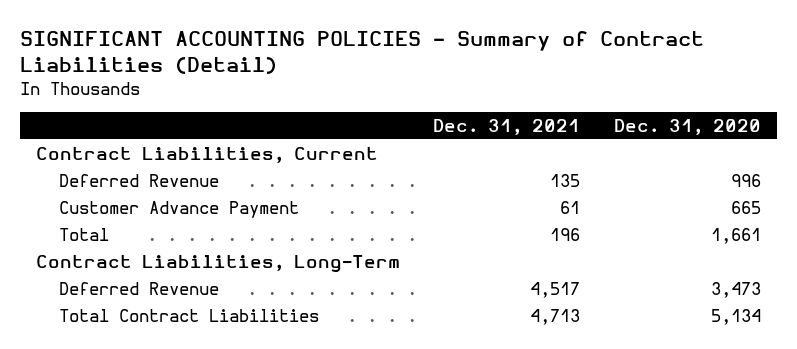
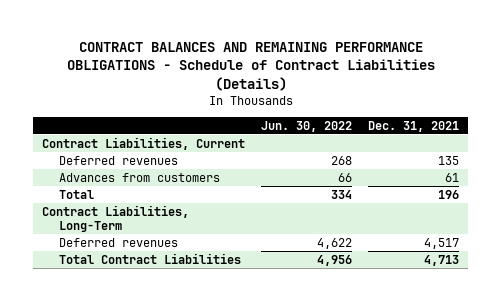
- SIGNIFICANT ACCOUNTING POLICIES - Summary of Contract Liabilities (Detail)
+ CONTRACT BALANCES AND REMAINING PERFORMANCE OBLIGATIONS - Schedule of Contract Liabilities (Details)
- | Dec. 31, 2021 | Dec. 31, 2020
+ | Jun. 30, 2022 | Dec. 31, 2021
- Deferred Revenue | 135 | 996
- Customer Advance Payment | 61 | 665
+ Deferred revenues | 268 | 135
+ Advances from customers | 66 | 61
- Deferred Revenue | 4,517 | 3,473
+ Deferred revenues | 4,622 | 4,517

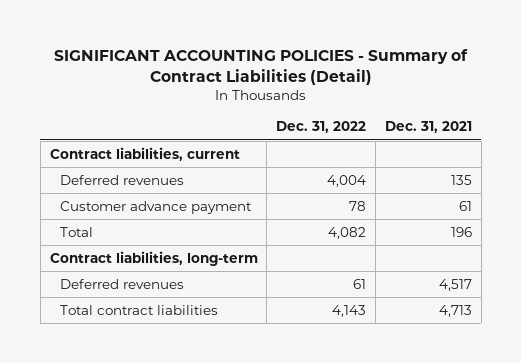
- CONTRACT BALANCES AND REMAINING PERFORMANCE OBLIGATIONS - Schedule of Contract Liabilities (Details)
+ SIGNIFICANT ACCOUNTING POLICIES - Summary of Contract Liabilities (Detail)
- | Jun. 30, 2022 | Dec. 31, 2021
+ | Dec. 31, 2022 | Dec. 31, 2021
- Contract Liabilities, Current
+ Contract liabilities, current
- Advances from customers | 66 | 61
+ Customer advance payment | 78 | 61
- Contract Liabilities, Long-Term
+ Contract liabilities, long-term
- Total Contract Liabilities | 4,956 | 4,713
+ Total contract liabilities | 4,143 | 4,713

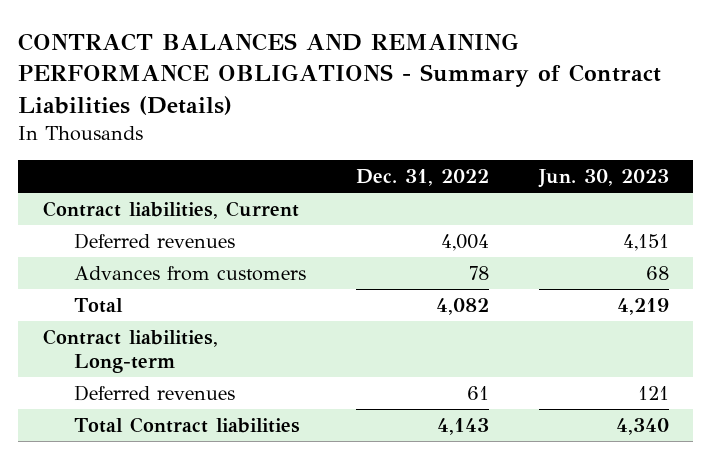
- SIGNIFICANT ACCOUNTING POLICIES - Summary of Contract Liabilities (Detail)
+ CONTRACT BALANCES AND REMAINING PERFORMANCE OBLIGATIONS - Summary of Contract Liabilities (Details)
- | Dec. 31, 2022 | Dec. 31, 2021
+ | Dec. 31, 2022 | Jun. 30, 2023
- Contract liabilities, current
+ Contract liabilities, Current
- Customer advance payment | 78 | 61
+ Advances from customers | 78 | 68
- Contract liabilities, long-term
+ Contract liabilities, Long-term
- Total contract liabilities | 4,143 | 4,713
+ Total Contract liabilities | 4,143 | 4,340

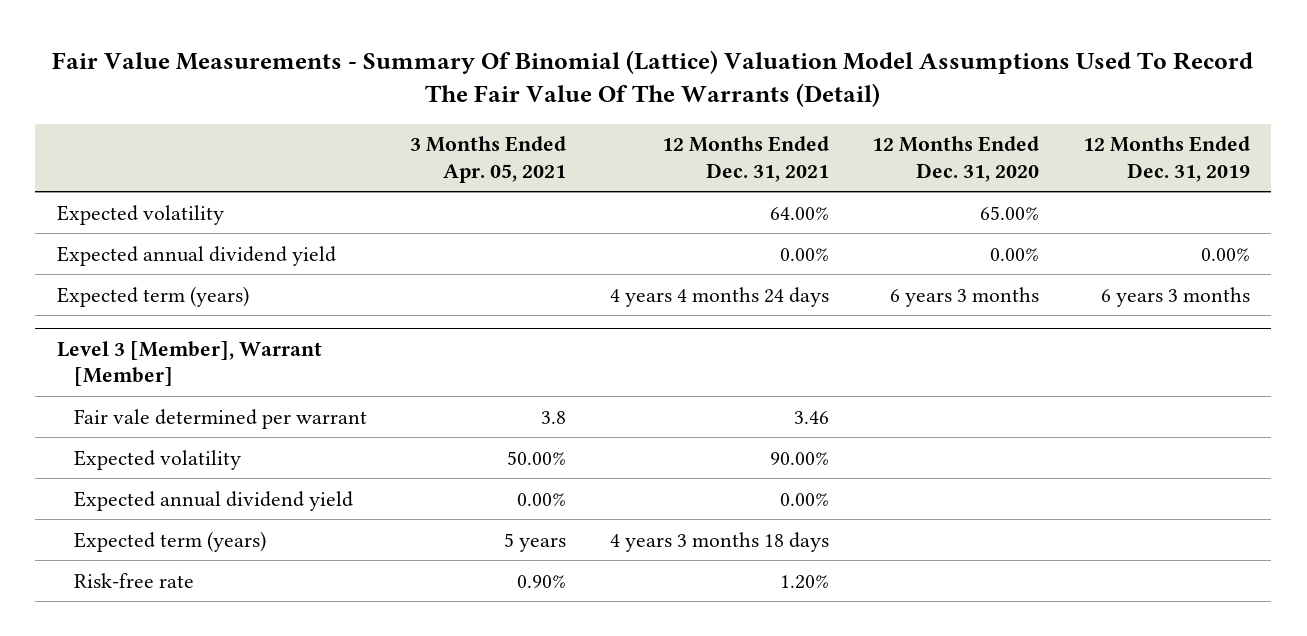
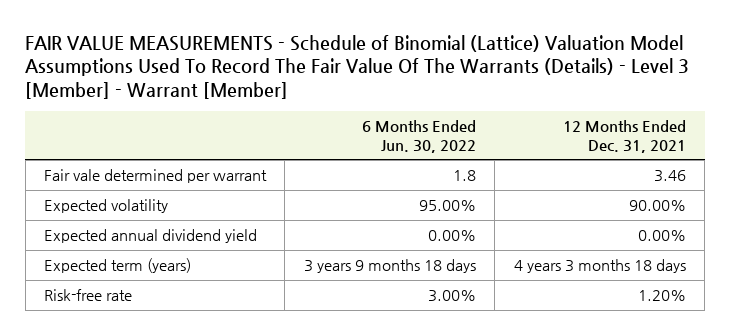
- Fair Value Measurements - Summary Of Binomial (Lattice) Valuation Model Assumptions Used To Record The Fair Value Of The Warrants (Detail)
+ FAIR VALUE MEASUREMENTS - Schedule of Binomial (Lattice) Valuation Model Assumptions Used To Record The Fair Value Of The Warrants (Details) - Level 3 [Member] - Warrant [Member]
- | 3 Months Ended Apr. 05, 2021 | 12 Months Ended Dec. 31, 2021 | 12 Months Ended Dec. 31, 2020 | 12 Months Ended Dec. 31, 2019
+ | 6 Months Ended Jun. 30, 2022 | 12 Months Ended Dec. 31, 2021
- Expected volatility | | 64.00% | 65.00% |
- Expected annual dividend yield | | 0.00% | 0.00% | 0.00%
- Expected term (years) | | 4 years 4 months 24 days | 6 years 3 months | 6 years 3 months
- Level 3 [Member], Warrant [Member]

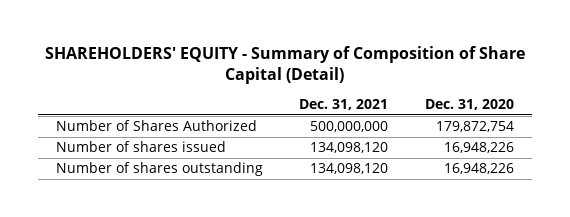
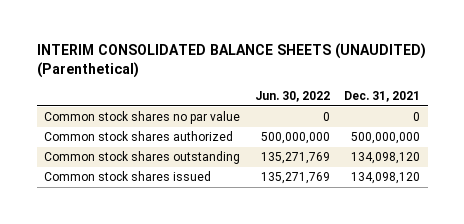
- SHAREHOLDERS' EQUITY - Summary of Composition of Share Capital (Detail)
+ INTERIM CONSOLIDATED BALANCE SHEETS (UNAUDITED) (Parenthetical)
- | Dec. 31, 2021 | Dec. 31, 2020
+ | Jun. 30, 2022 | Dec. 31, 2021
- Number of Shares Authorized | 500,000,000 | 179,872,754
- Number of shares issued | 134,098,120 | 16,948,226
- Number of shares outstanding | 134,098,120 | 16,948,226
+ Common stock shares no par value | 0 | 0
+ Common stock shares authorized | 500,000,000 | 500,000,000
+ Common stock shares outstanding | 135,271,769 | 134,098,120
+ Common stock shares issued | 135,271,769 | 134,098,120

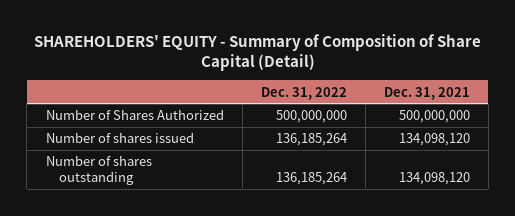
- INTERIM CONSOLIDATED BALANCE SHEETS (UNAUDITED) (Parenthetical)
+ SHAREHOLDERS' EQUITY - Summary of Composition of Share Capital (Detail)
- | Jun. 30, 2022 | Dec. 31, 2021
+ | Dec. 31, 2022 | Dec. 31, 2021
- Common stock shares no par value | 0 | 0
- Common stock shares authorized | 500,000,000 | 500,000,000
- Common stock shares outstanding | 135,271,769 | 134,098,120
- Common stock shares issued | 135,271,769 | 134,098,120
+ Number of Shares Authorized | 500,000,000 | 500,000,000
+ Number of shares issued | 136,185,264 | 134,098,120
+ Number of shares outstanding | 136,185,264 | 134,098,120

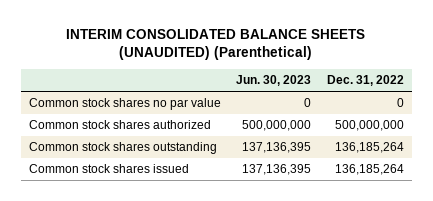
- SHAREHOLDERS' EQUITY - Summary of Composition of Share Capital (Detail)
+ INTERIM CONSOLIDATED BALANCE SHEETS (UNAUDITED) (Parenthetical)
- | Dec. 31, 2022 | Dec. 31, 2021
+ | Jun. 30, 2023 | Dec. 31, 2022
- Number of Shares Authorized | 500,000,000 | 500,000,000
- Number of shares issued | 136,185,264 | 134,098,120
- Number of shares outstanding | 136,185,264 | 134,098,120
+ Common stock shares no par value | 0 | 0
+ Common stock shares authorized | 500,000,000 | 500,000,000
+ Common stock shares outstanding | 137,136,395 | 136,185,264
+ Common stock shares issued | 137,136,395 | 136,185,264

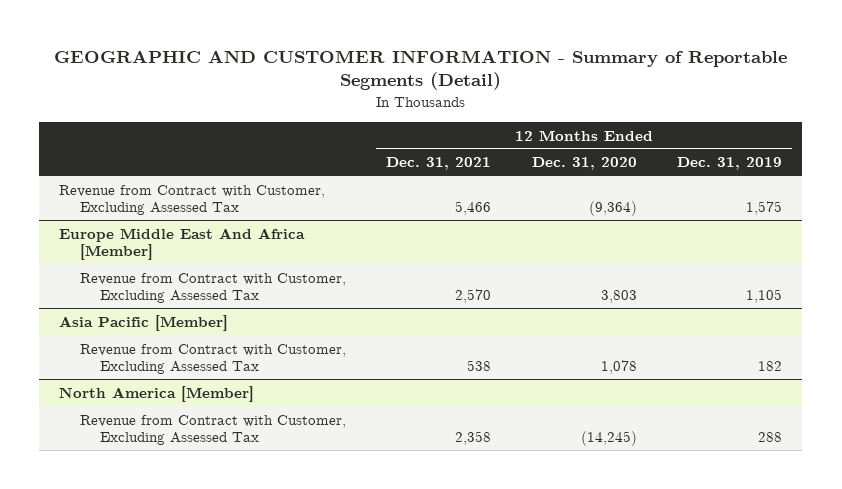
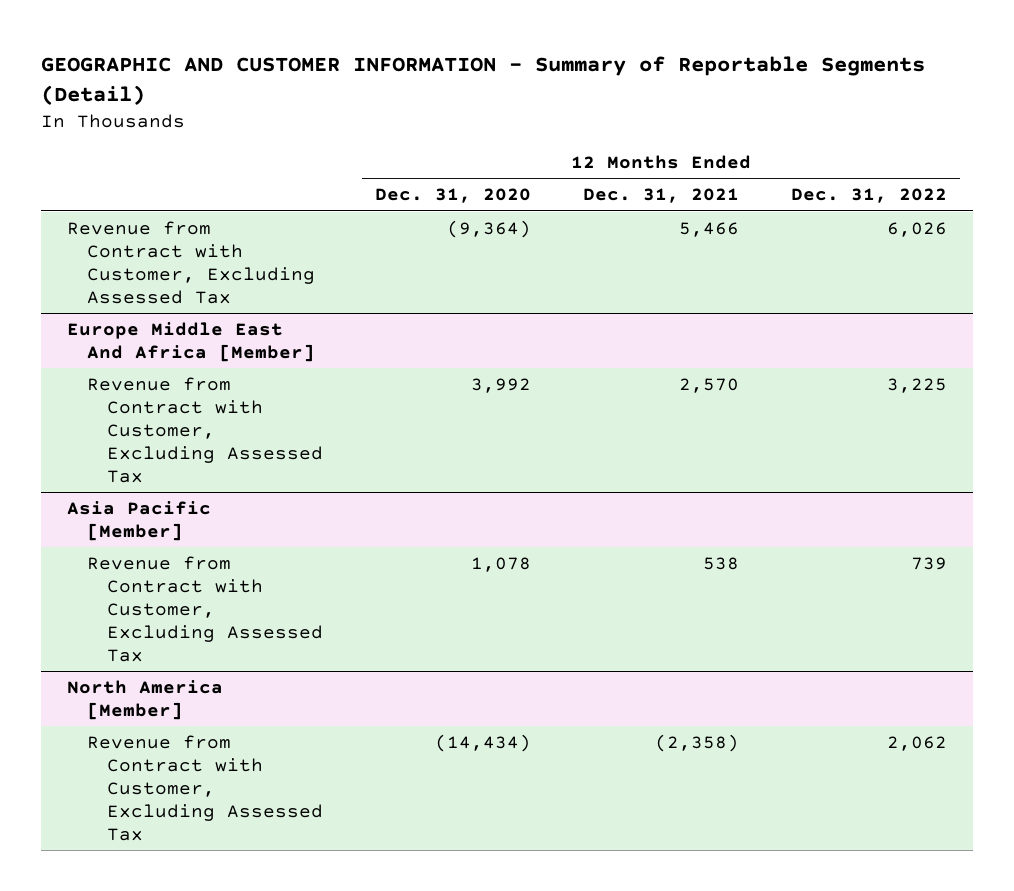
- | 12 Months Ended Dec. 31, 2021 | 12 Months Ended Dec. 31, 2020 | 12 Months Ended Dec. 31, 2019
+ | 12 Months Ended Dec. 31, 2020 | 12 Months Ended Dec. 31, 2021 | 12 Months Ended Dec. 31, 2022
@ Europe Middle East And Africa [Member]
- Revenue from Contract with Customer, Excluding Assessed Tax | 2,570 | 3,803 | 1,105
+ Revenue from Contract with Customer, Excluding Assessed Tax | 3,992 | 2,570 | 3,225
@ North America [Member]
- Revenue from Contract with Customer, Excluding Assessed Tax | 2,358 | (14,245) | 288
+ Revenue from Contract with Customer, Excluding Assessed Tax | (14,434) | (2,358) | 2,062

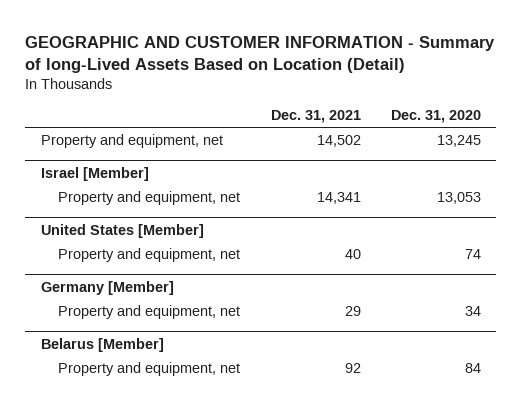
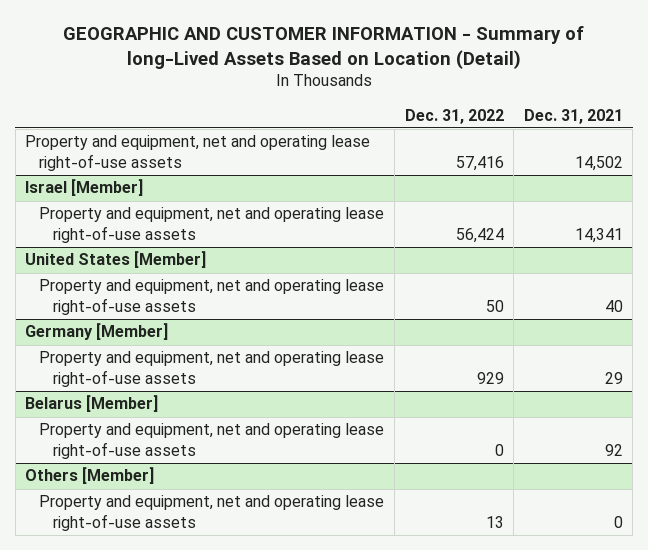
- | Dec. 31, 2021 | Dec. 31, 2020
+ | Dec. 31, 2022 | Dec. 31, 2021
- Property and equipment, net | 14,502 | 13,245
+ Property and equipment, net and operating lease right-of-use assets | 57,416 | 14,502
@ Israel [Member]
- Property and equipment, net | 14,341 | 13,053
+ Property and equipment, net and operating lease right-of-use assets | 56,424 | 14,341
@ United States [Member]
- Property and equipment, net | 40 | 74
+ Property and equipment, net and operating lease right-of-use assets | 50 | 40
@ Germany [Member]
- Property and equipment, net | 29 | 34
+ Property and equipment, net and operating lease right-of-use assets | 929 | 29
@ Belarus [Member]
- Property and equipment, net | 92 | 84
+ Property and equipment, net and operating lease right-of-use assets | 0 | 92
+ Others [Member]
+ Property and equipment, net and operating lease right-of-use assets | 13 | 0

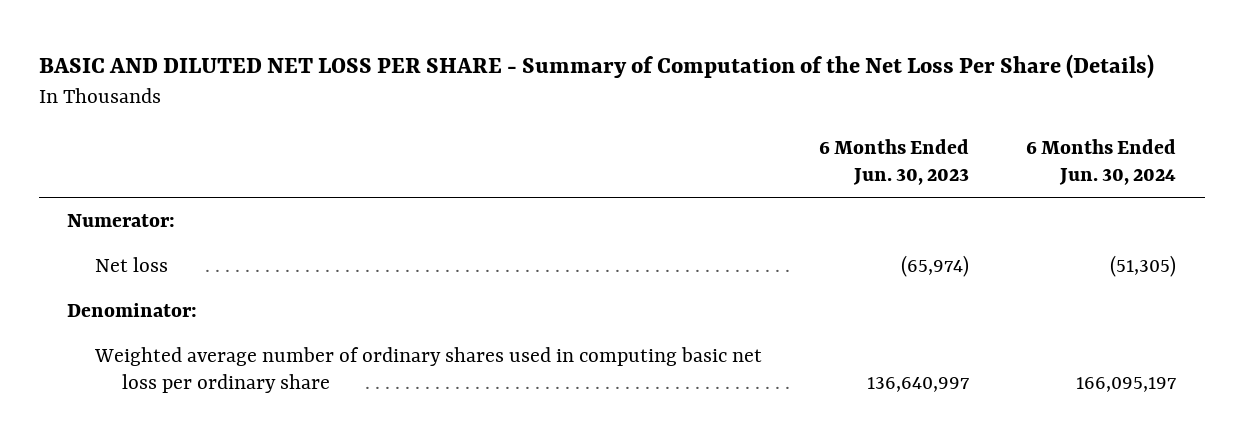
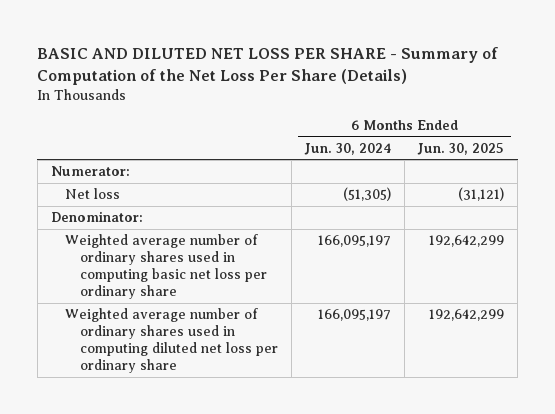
- | 6 Months Ended Jun. 30, 2023 | 6 Months Ended Jun. 30, 2024
+ | 6 Months Ended Jun. 30, 2024 | 6 Months Ended Jun. 30, 2025
+ Weighted average number of ordinary shares used in computing diluted net loss per ordinary share | 166,095,197 | 192,642,299

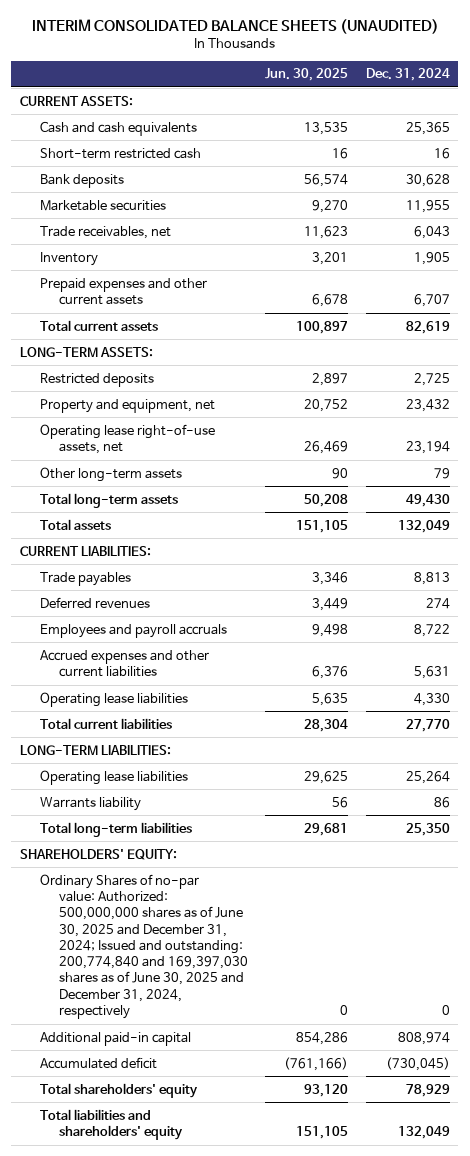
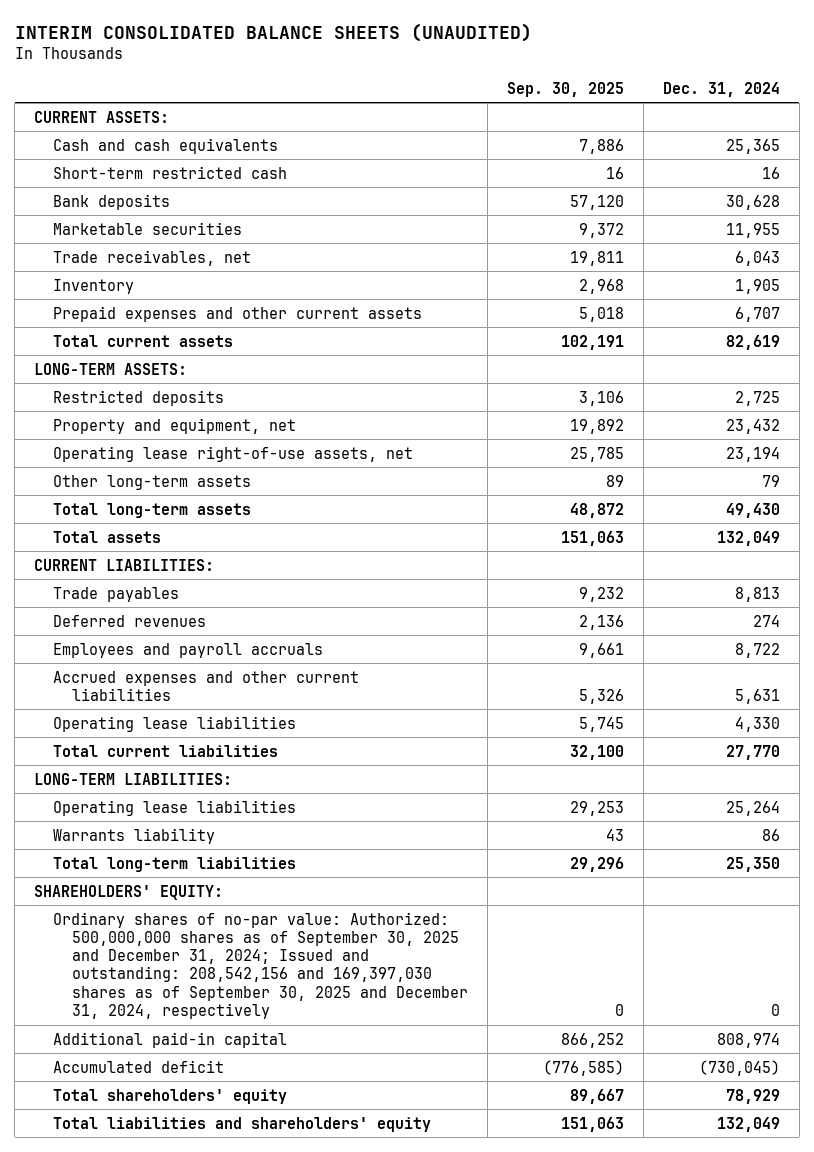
- | Jun. 30, 2025 | Dec. 31, 2024
+ | Sep. 30, 2025 | Dec. 31, 2024
- Ordinary Shares of no-par value: Authorized: 500,000,000 shares as of June 30, 2025 and December 31, 2024; Issued and outstanding: 200,774,840 and 169,397,030 shares as of June 30, 2025 and December 31, 2024, respectively | 0 | 0
+ Ordinary shares of no-par value: Authorized: 500,000,000 shares as of September 30, 2025 and December 31, 2024; Issued and outstanding: 208,542,156 and 169,397,030 shares as of September 30, 2025 and December 31, 2024, respectively | 0 | 0

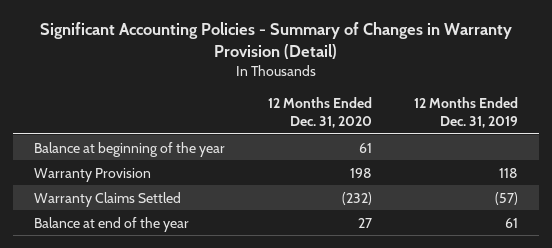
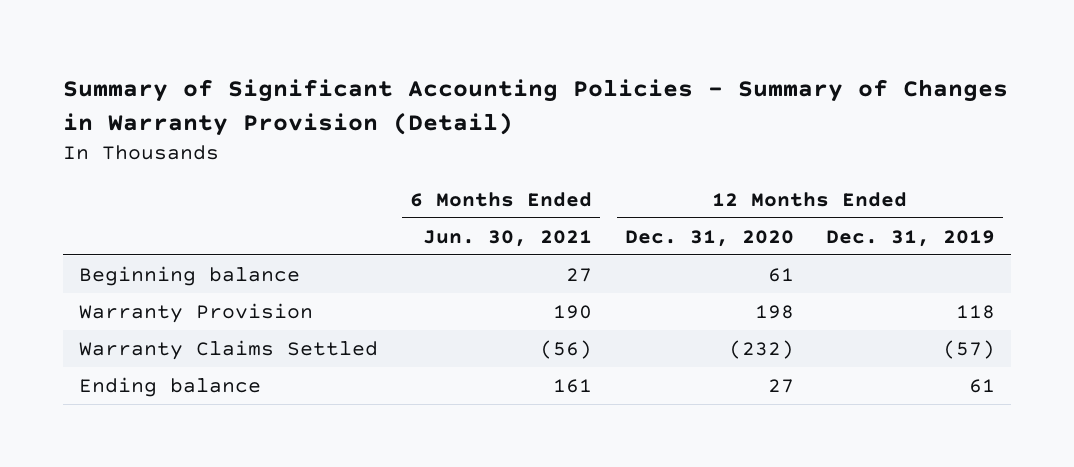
- Significant Accounting Policies - Summary of Changes in Warranty Provision (Detail)
+ Summary of Significant Accounting Policies - Summary of Changes in Warranty Provision (Detail)
- | 12 Months Ended Dec. 31, 2020 | 12 Months Ended Dec. 31, 2019
+ | 6 Months Ended Jun. 30, 2021 | 12 Months Ended Dec. 31, 2020 | 12 Months Ended Dec. 31, 2019
- Balance at beginning of the year | 61 |
+ Beginning balance | 27 | 61 |
- Balance at end of the year | 27 | 61
+ Ending balance | 161 | 27 | 61

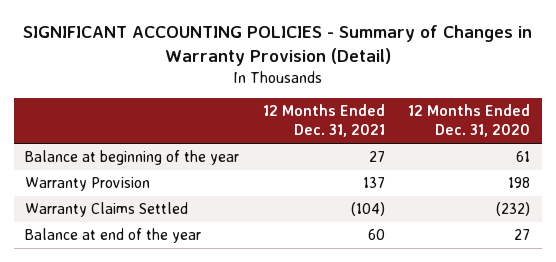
- Summary of Significant Accounting Policies - Summary of Changes in Warranty Provision (Detail)
+ SIGNIFICANT ACCOUNTING POLICIES - Summary of Changes in Warranty Provision (Detail)
- | 6 Months Ended Jun. 30, 2021 | 12 Months Ended Dec. 31, 2020 | 12 Months Ended Dec. 31, 2019
+ | 12 Months Ended Dec. 31, 2021 | 12 Months Ended Dec. 31, 2020
- Beginning balance | 27 | 61 |
+ Balance at beginning of the year | 27 | 61
- Ending balance | 161 | 27 | 61
+ Balance at end of the year | 60 | 27

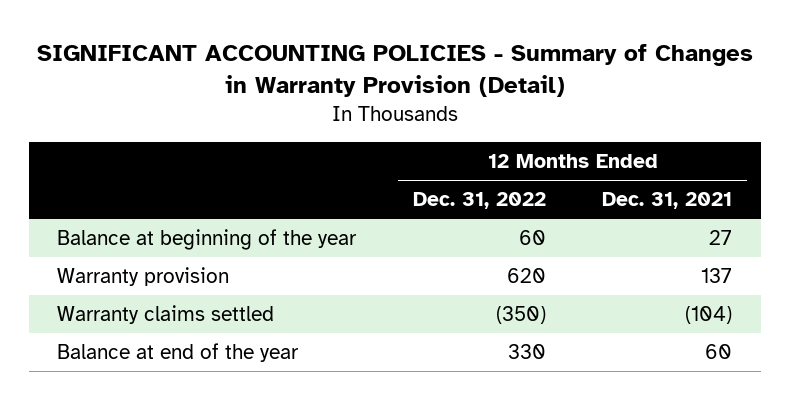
- | 12 Months Ended Dec. 31, 2021 | 12 Months Ended Dec. 31, 2020
+ | 12 Months Ended Dec. 31, 2022 | 12 Months Ended Dec. 31, 2021
- Warranty Provision | 137 | 198
- Warranty Claims Settled | (104) | (232)
+ Warranty provision | 620 | 137
+ Warranty claims settled | (350) | (104)

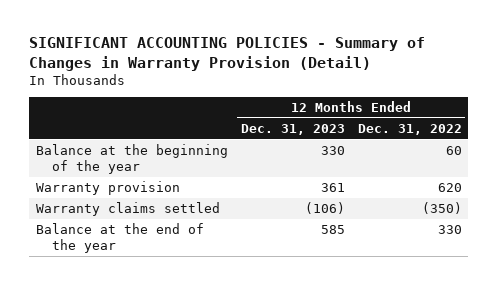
- | 12 Months Ended Dec. 31, 2022 | 12 Months Ended Dec. 31, 2021
+ | 12 Months Ended Dec. 31, 2023 | 12 Months Ended Dec. 31, 2022
- Balance at beginning of the year | 60 | 27
+ Balance at the beginning of the year | 330 | 60
- Balance at end of the year | 330 | 60
+ Balance at the end of the year | 585 | 330

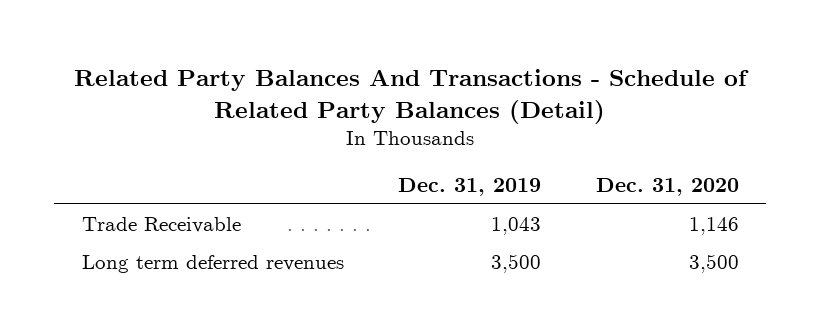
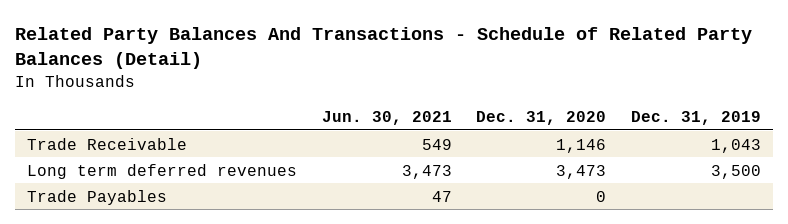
- | Dec. 31, 2019 | Dec. 31, 2020
+ | Jun. 30, 2021 | Dec. 31, 2020 | Dec. 31, 2019
- Long term deferred revenues | 3,500 | 3,500
+ Long term deferred revenues | 3,473 | 3,473 | 3,500
+ Trade Payables | 47 | 0 |

